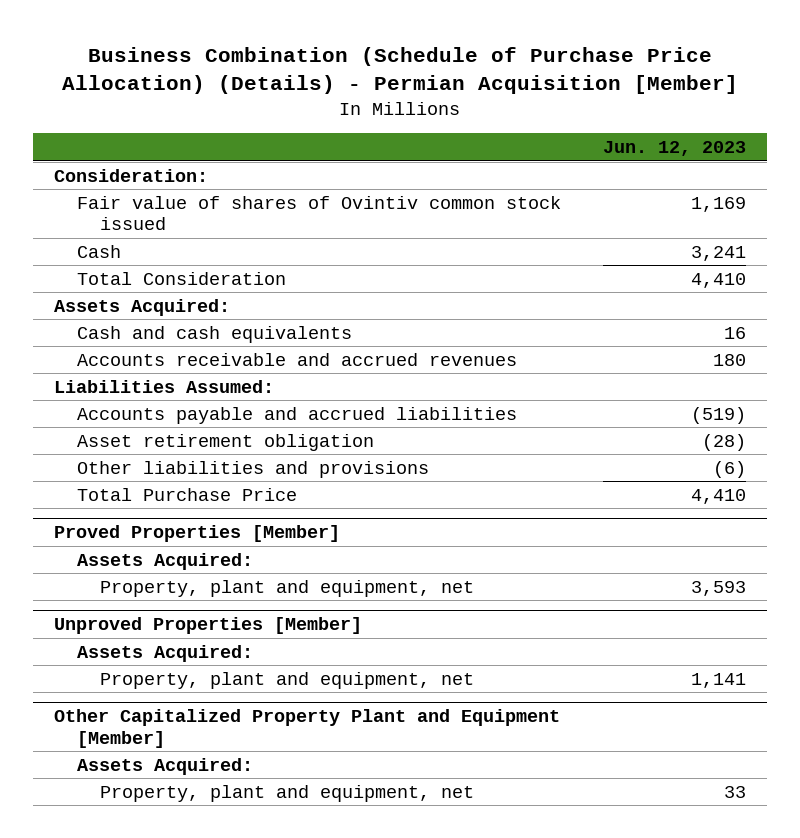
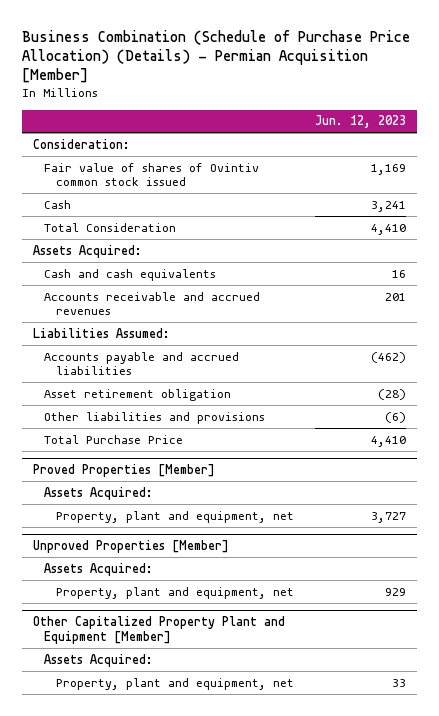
- Accounts receivable and accrued revenues | 180
+ Accounts receivable and accrued revenues | 201
- Accounts payable and accrued liabilities | (519)
+ Accounts payable and accrued liabilities | (462)
@ Proved Properties [Member]
- Property, plant and equipment, net | 3,593
+ Property, plant and equipment, net | 3,727
@ Unproved Properties [Member]
- Property, plant and equipment, net | 1,141
+ Property, plant and equipment, net | 929

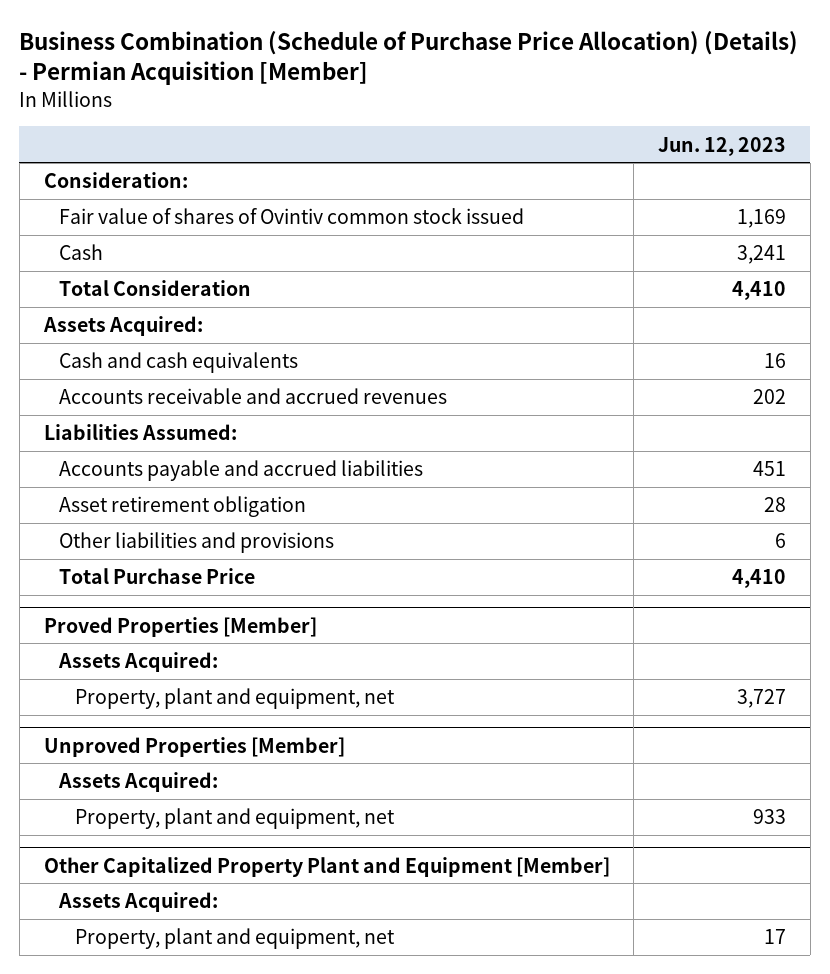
- Accounts receivable and accrued revenues | 201
+ Accounts receivable and accrued revenues | 202
- Accounts payable and accrued liabilities | (462)
- Asset retirement obligation | (28)
- Other liabilities and provisions | (6)
+ Accounts payable and accrued liabilities | 451
+ Asset retirement obligation | 28
+ Other liabilities and provisions | 6
@ Unproved Properties [Member]
- Property, plant and equipment, net | 929
+ Property, plant and equipment, net | 933
@ Other Capitalized Property Plant and Equipment [Member]
- Property, plant and equipment, net | 33
+ Property, plant and equipment, net | 17

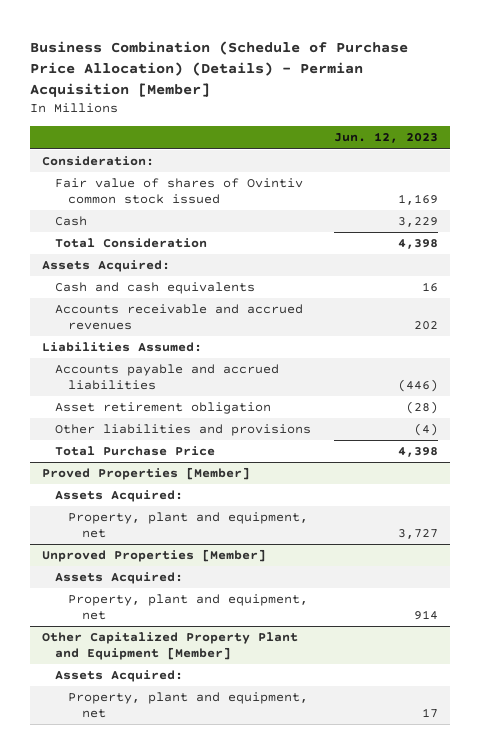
- Cash | 3,241
- Total Consideration | 4,410
+ Cash | 3,229
+ Total Consideration | 4,398
- Accounts payable and accrued liabilities | 451
- Asset retirement obligation | 28
- Other liabilities and provisions | 6
- Total Purchase Price | 4,410
+ Accounts payable and accrued liabilities | (446)
+ Asset retirement obligation | (28)
+ Other liabilities and provisions | (4)
+ Total Purchase Price | 4,398
@ Unproved Properties [Member]
- Property, plant and equipment, net | 933
+ Property, plant and equipment, net | 914

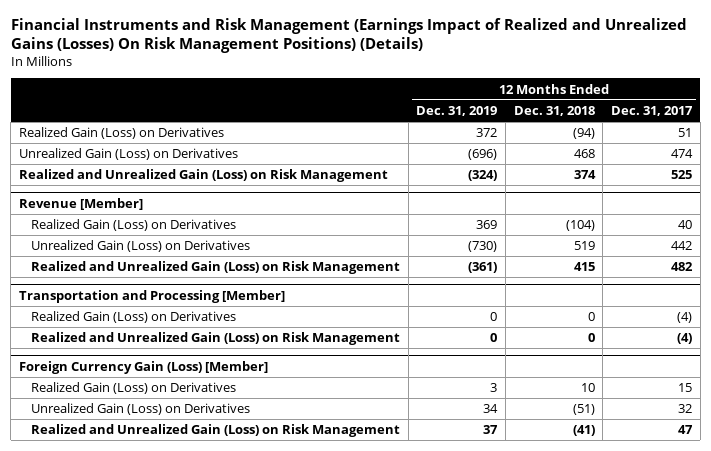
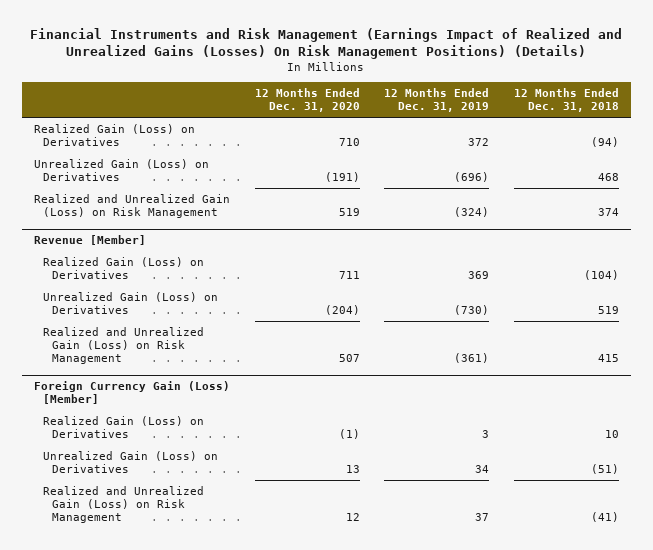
- | 12 Months Ended Dec. 31, 2019 | 12 Months Ended Dec. 31, 2018 | 12 Months Ended Dec. 31, 2017
+ | 12 Months Ended Dec. 31, 2020 | 12 Months Ended Dec. 31, 2019 | 12 Months Ended Dec. 31, 2018
- Transportation and Processing [Member]
- Realized Gain (Loss) on Derivatives | 0 | 0 | (4)
- Realized and Unrealized Gain (Loss) on Risk Management | 0 | 0 | (4)

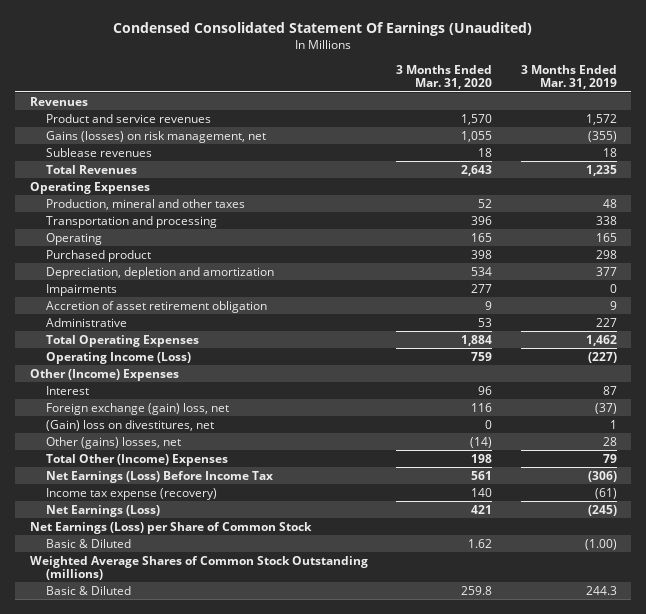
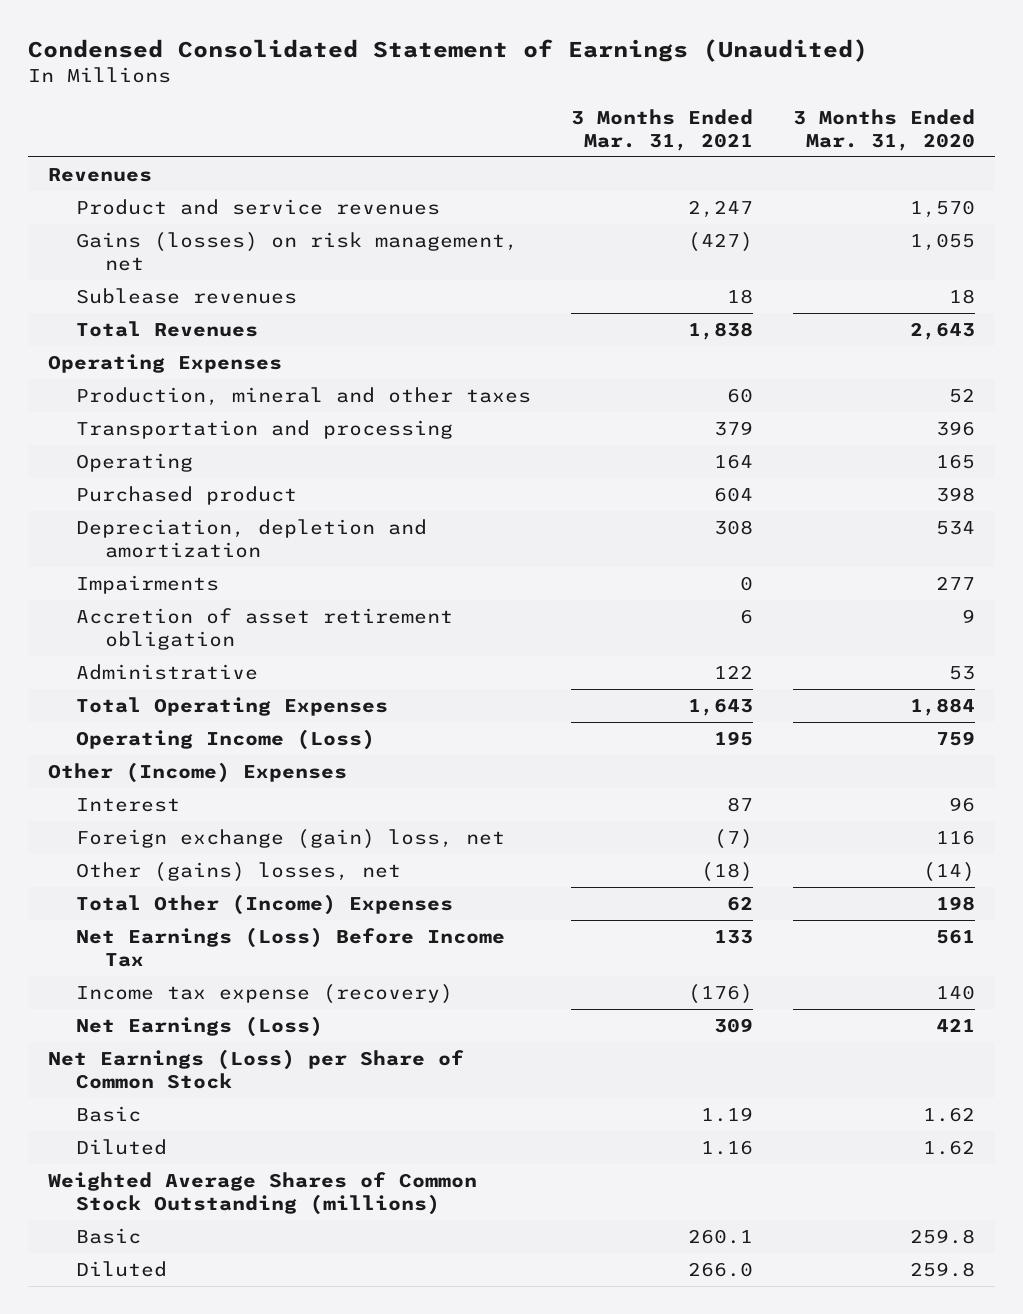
- Condensed Consolidated Statement Of Earnings (Unaudited)
+ Condensed Consolidated Statement of Earnings (Unaudited)
- | 3 Months Ended Mar. 31, 2020 | 3 Months Ended Mar. 31, 2019
+ | 3 Months Ended Mar. 31, 2021 | 3 Months Ended Mar. 31, 2020
- (Gain) loss on divestitures, net | 0 | 1
- Basic & Diluted | 1.62 | (1.00)
+ Basic | 1.19 | 1.62
+ Diluted | 1.16 | 1.62
- Basic & Diluted | 259.8 | 244.3
+ Basic | 260.1 | 259.8
+ Diluted | 266.0 | 259.8

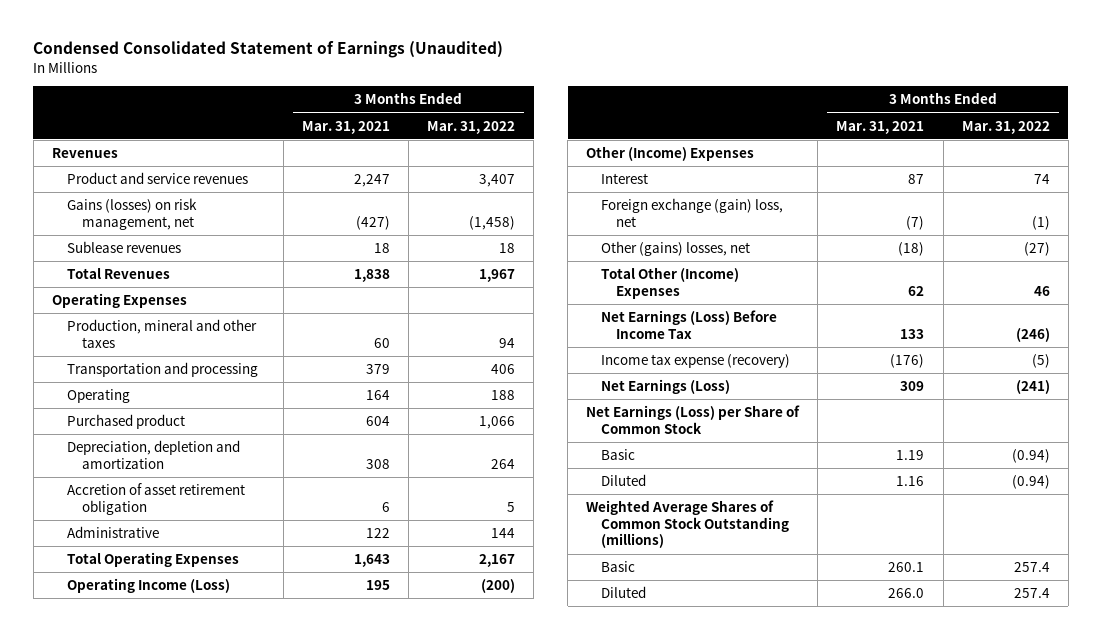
- | 3 Months Ended Mar. 31, 2021 | 3 Months Ended Mar. 31, 2020
+ | 3 Months Ended Mar. 31, 2021 | 3 Months Ended Mar. 31, 2022
- Impairments | 0 | 277

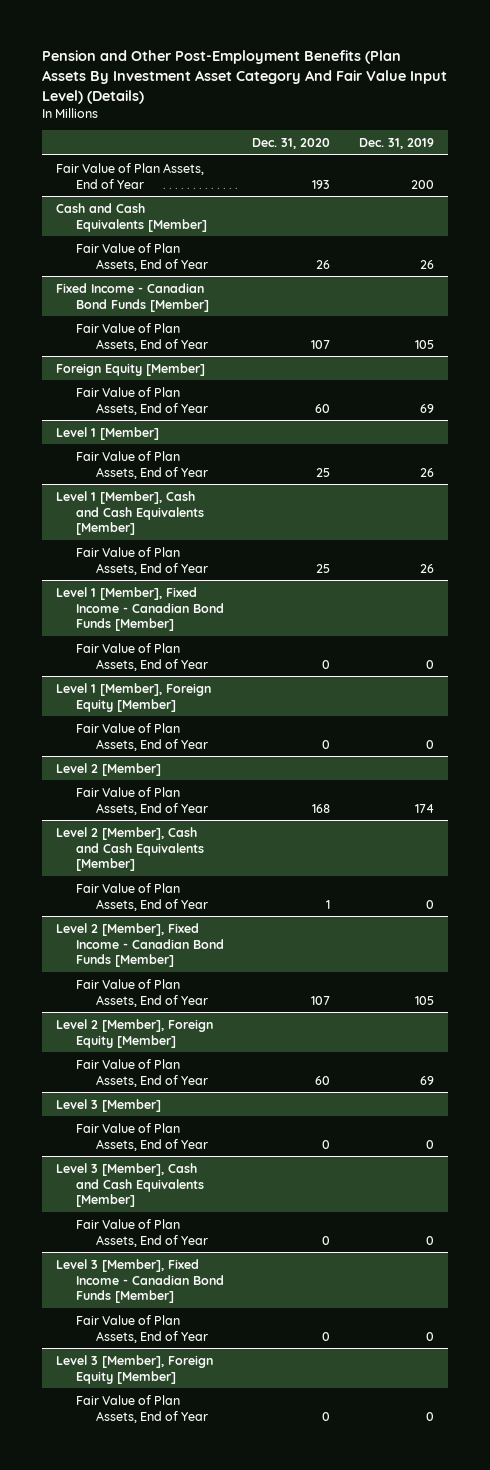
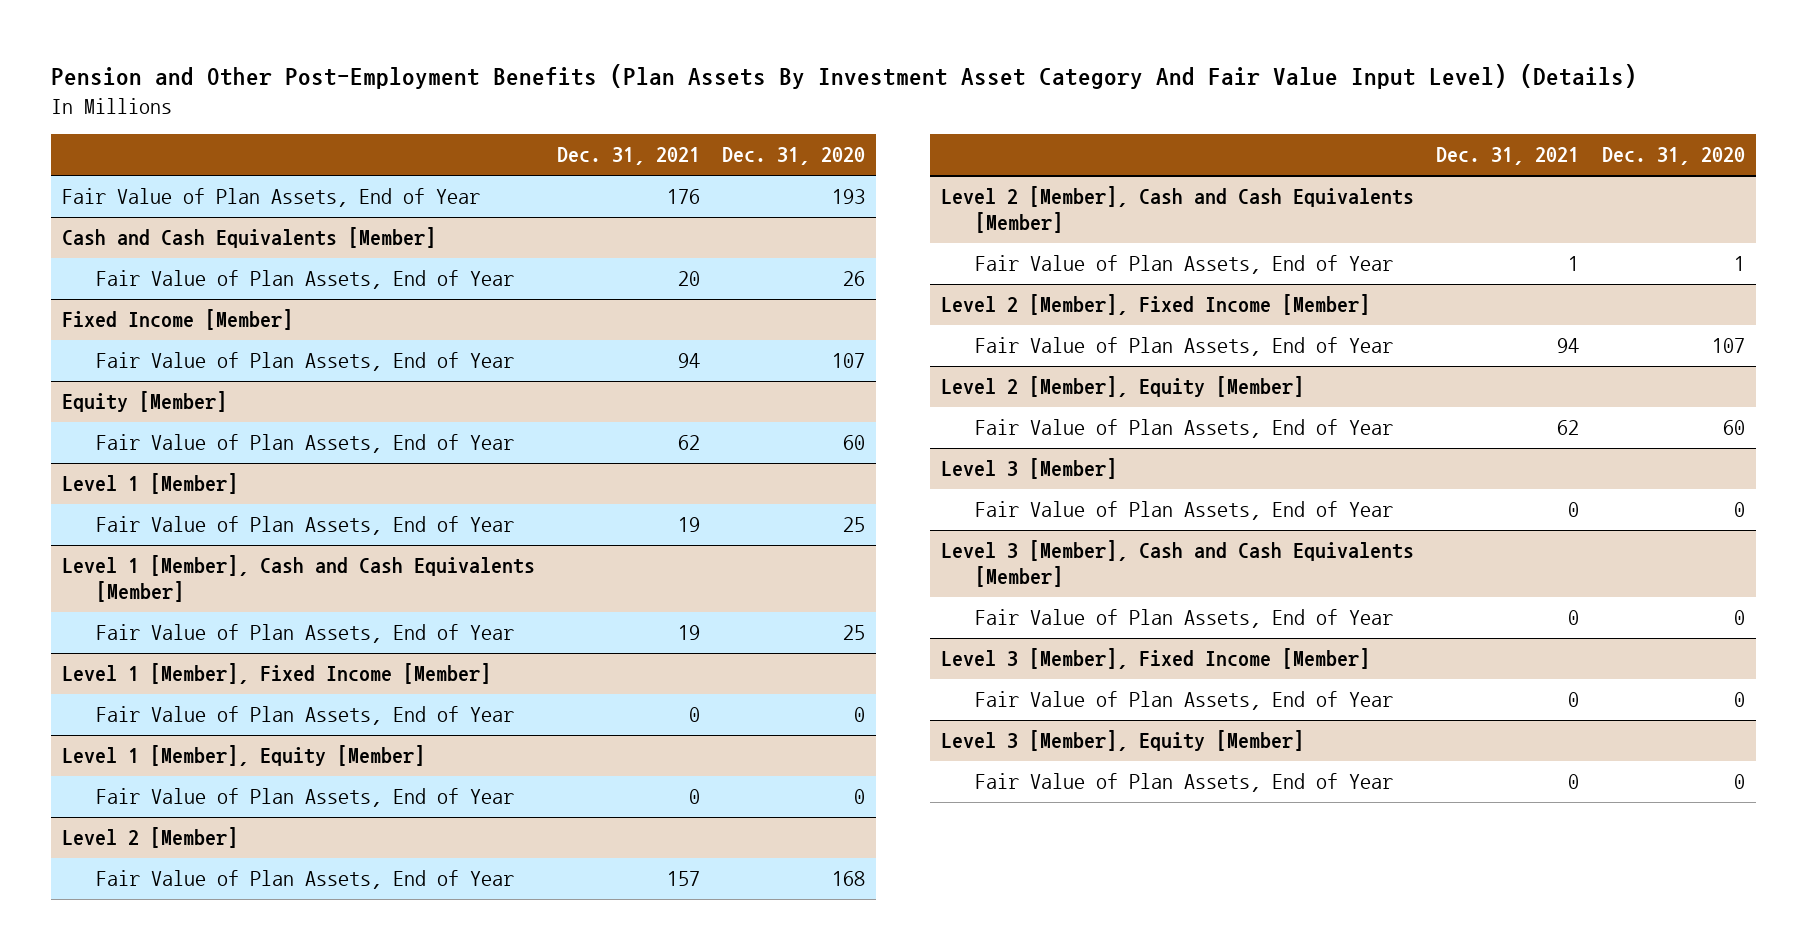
- | Dec. 31, 2020 | Dec. 31, 2019
+ | Dec. 31, 2021 | Dec. 31, 2020
- Fixed Income - Canadian Bond Funds [Member]
+ Fixed Income [Member]
- Foreign Equity [Member]
+ Equity [Member]
- Level 1 [Member], Fixed Income - Canadian Bond Funds [Member]
+ Level 1 [Member], Fixed Income [Member]
- Level 1 [Member], Foreign Equity [Member]
+ Level 1 [Member], Equity [Member]
- Level 2 [Member], Fixed Income - Canadian Bond Funds [Member]
+ Level 2 [Member], Fixed Income [Member]
- Level 2 [Member], Foreign Equity [Member]
+ Level 2 [Member], Equity [Member]
- Level 3 [Member], Fixed Income - Canadian Bond Funds [Member]
+ Level 3 [Member], Fixed Income [Member]
- Level 3 [Member], Foreign Equity [Member]
+ Level 3 [Member], Equity [Member]

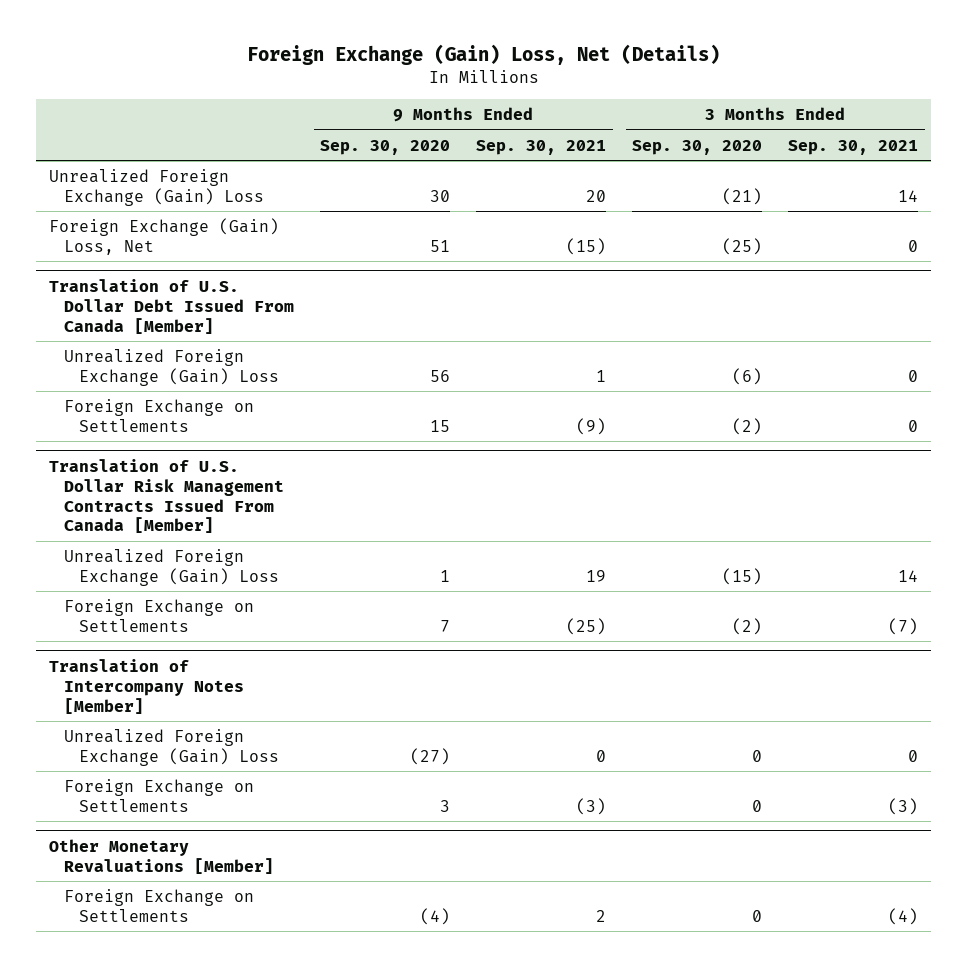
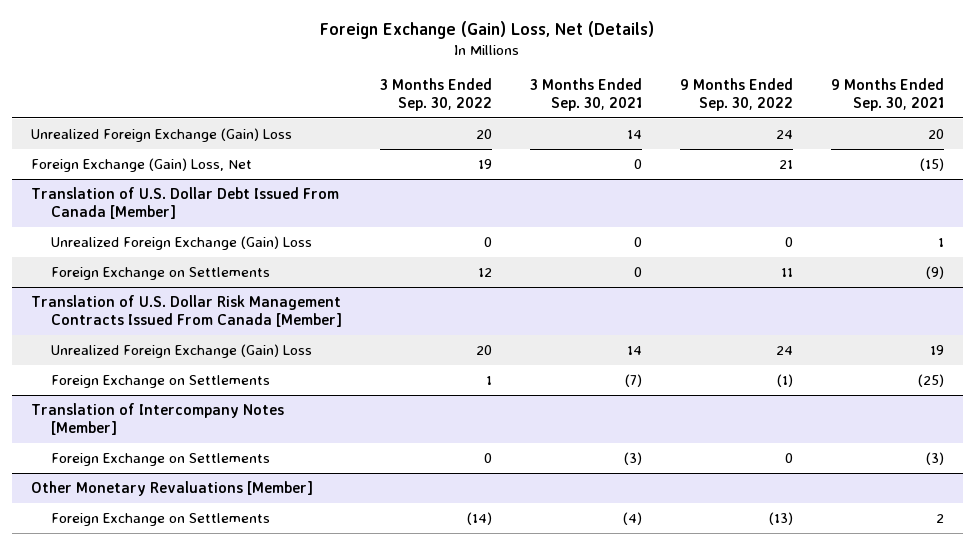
- | 9 Months Ended Sep. 30, 2020 | 9 Months Ended Sep. 30, 2021 | 3 Months Ended Sep. 30, 2020 | 3 Months Ended Sep. 30, 2021
+ | 3 Months Ended Sep. 30, 2022 | 3 Months Ended Sep. 30, 2021 | 9 Months Ended Sep. 30, 2022 | 9 Months Ended Sep. 30, 2021
@ Translation of Intercompany Notes [Member]
- Unrealized Foreign Exchange (Gain) Loss | (27) | 0 | 0 | 0

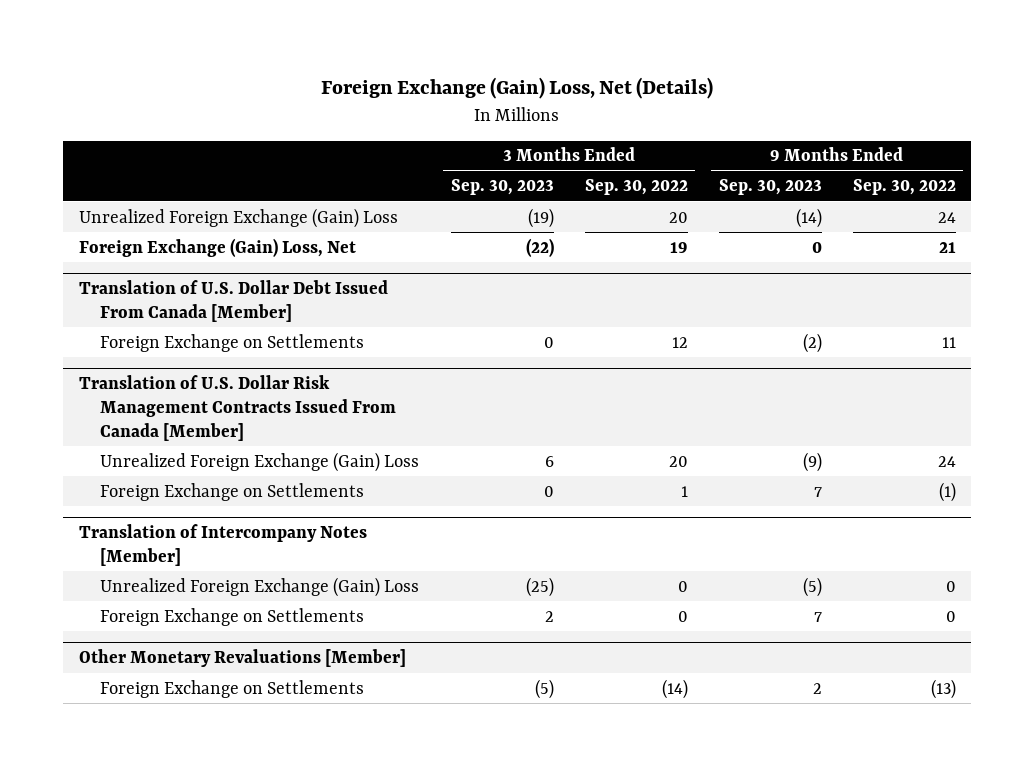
- | 3 Months Ended Sep. 30, 2022 | 3 Months Ended Sep. 30, 2021 | 9 Months Ended Sep. 30, 2022 | 9 Months Ended Sep. 30, 2021
+ | 3 Months Ended Sep. 30, 2023 | 3 Months Ended Sep. 30, 2022 | 9 Months Ended Sep. 30, 2023 | 9 Months Ended Sep. 30, 2022
@ Translation of U.S. Dollar Debt Issued From Canada [Member]
- Unrealized Foreign Exchange (Gain) Loss | 0 | 0 | 0 | 1
@ Translation of Intercompany Notes [Member]
+ Unrealized Foreign Exchange (Gain) Loss | (25) | 0 | (5) | 0

